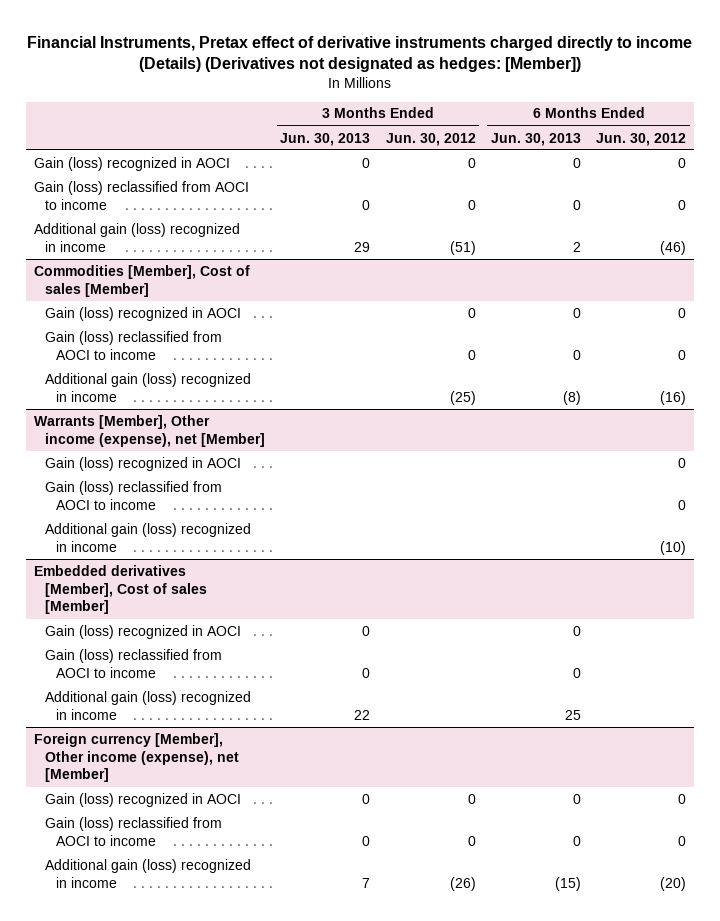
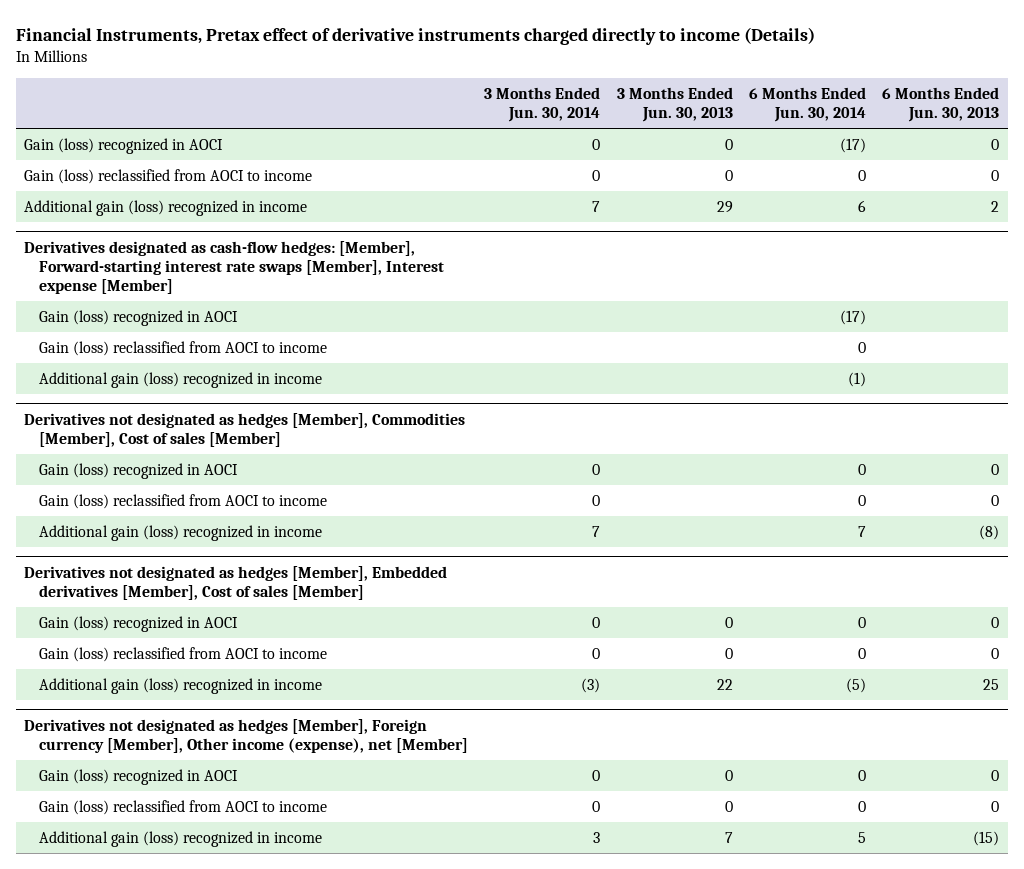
- Financial Instruments, Pretax effect of derivative instruments charged directly to income (Details) (Derivatives not designated as hedges: [Member])
+ Financial Instruments, Pretax effect of derivative instruments charged directly to income (Details)
- | 3 Months Ended Jun. 30, 2013 | 3 Months Ended Jun. 30, 2012 | 6 Months Ended Jun. 30, 2013 | 6 Months Ended Jun. 30, 2012
+ | 3 Months Ended Jun. 30, 2014 | 3 Months Ended Jun. 30, 2013 | 6 Months Ended Jun. 30, 2014 | 6 Months Ended Jun. 30, 2013
- Commodities [Member], Cost of sales [Member]
- Gain (loss) recognized in AOCI | | 0 | 0 | 0
- Gain (loss) reclassified from AOCI to income | | 0 | 0 | 0
- Additional gain (loss) recognized in income | | (25) | (8) | (16)
- Warrants [Member], Other income (expense), net [Member]
+ Derivatives designated as cash-flow hedges: [Member], Forward-starting interest rate swaps [Member], Interest expense [Member]
- Embedded derivatives [Member], Cost of sales [Member]
+ Derivatives not designated as hedges [Member], Commodities [Member], Cost of sales [Member]
+ Gain (loss) recognized in AOCI | 0 | | 0 | 0
+ Gain (loss) reclassified from AOCI to income | 0 | | 0 | 0
+ Additional gain (loss) recognized in income | 7 | | 7 | (8)
+ Derivatives not designated as hedges [Member], Embedded derivatives [Member], Cost of sales [Member]
- Foreign currency [Member], Other income (expense), net [Member]
+ Derivatives not designated as hedges [Member], Foreign currency [Member], Other income (expense), net [Member]

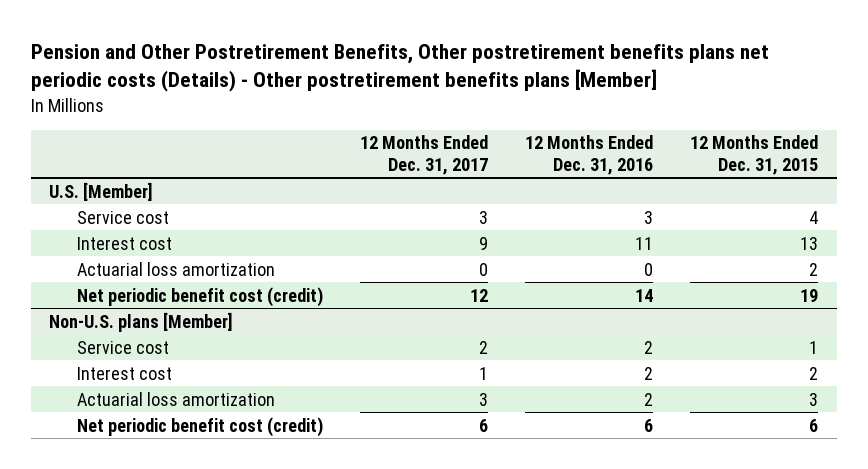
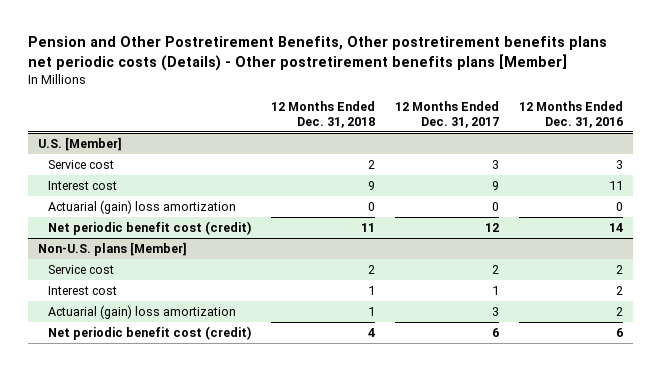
- | 12 Months Ended Dec. 31, 2017 | 12 Months Ended Dec. 31, 2016 | 12 Months Ended Dec. 31, 2015
+ | 12 Months Ended Dec. 31, 2018 | 12 Months Ended Dec. 31, 2017 | 12 Months Ended Dec. 31, 2016
@ U.S. [Member]
- Actuarial loss amortization | 0 | 0 | 2
+ Actuarial (gain) loss amortization | 0 | 0 | 0
@ Non-U.S. plans [Member]
- Actuarial loss amortization | 3 | 2 | 3
+ Actuarial (gain) loss amortization | 1 | 3 | 2

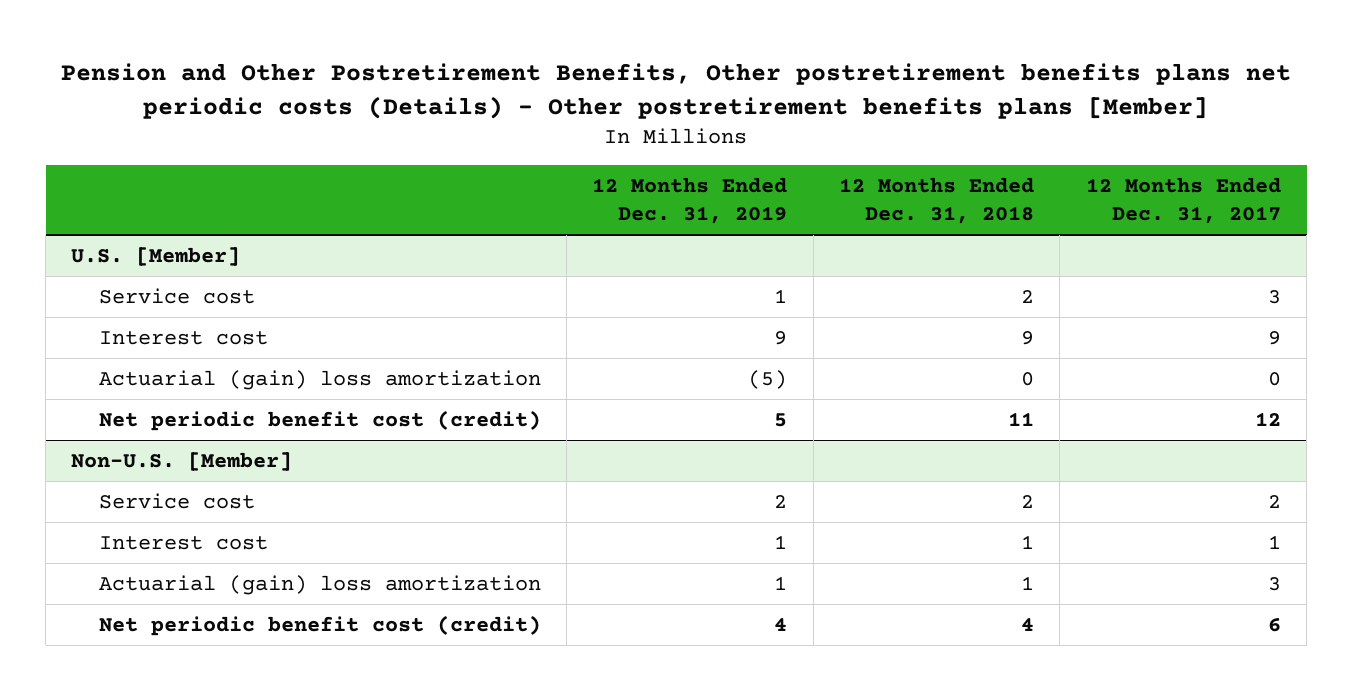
- | 12 Months Ended Dec. 31, 2018 | 12 Months Ended Dec. 31, 2017 | 12 Months Ended Dec. 31, 2016
+ | 12 Months Ended Dec. 31, 2019 | 12 Months Ended Dec. 31, 2018 | 12 Months Ended Dec. 31, 2017
- Non-U.S. plans [Member]
+ Non-U.S. [Member]

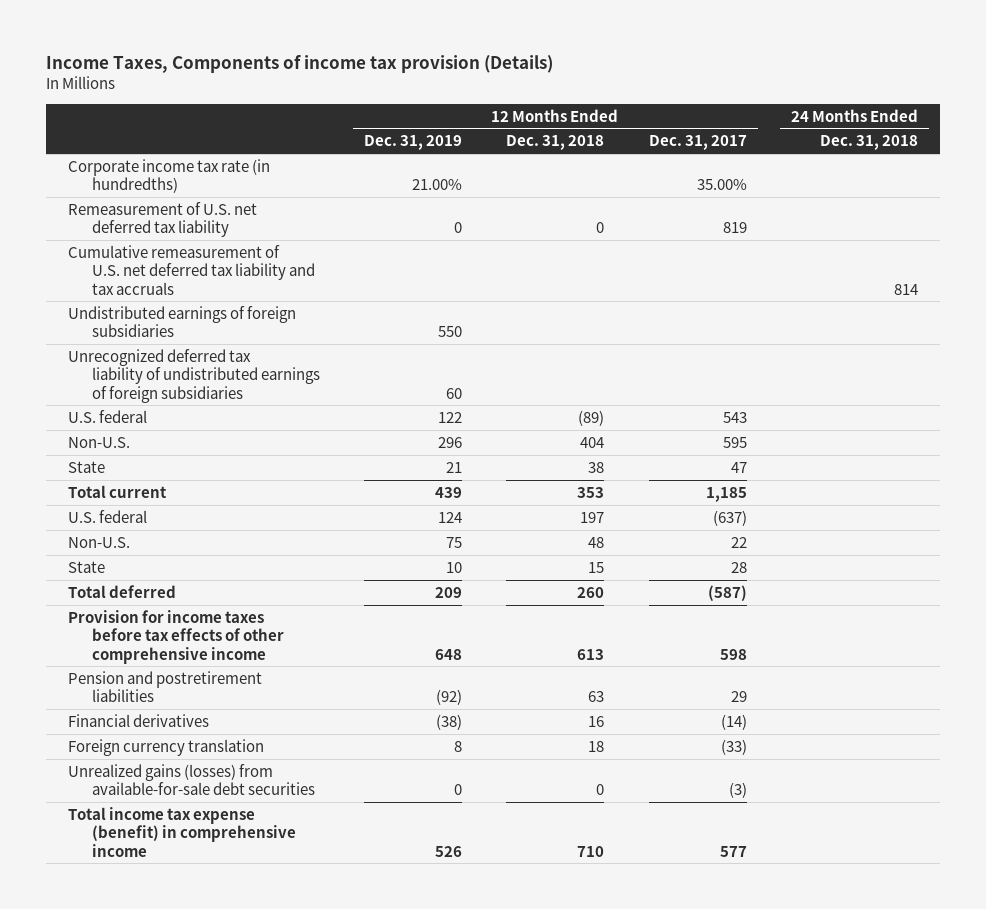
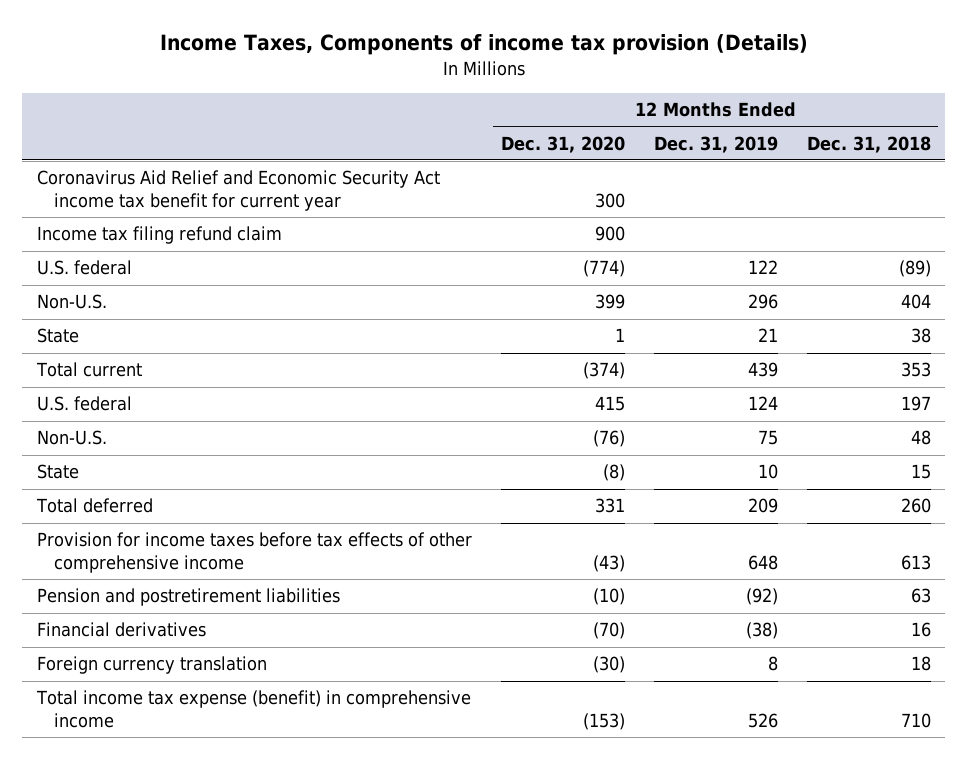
- | 12 Months Ended Dec. 31, 2019 | 12 Months Ended Dec. 31, 2018 | 12 Months Ended Dec. 31, 2017 | 24 Months Ended Dec. 31, 2018
+ | 12 Months Ended Dec. 31, 2020 | 12 Months Ended Dec. 31, 2019 | 12 Months Ended Dec. 31, 2018
- Corporate income tax rate (in hundredths) | 21.00% | | 35.00% |
- Remeasurement of U.S. net deferred tax liability | 0 | 0 | 819 |
- Cumulative remeasurement of U.S. net deferred tax liability and tax accruals | | | | 814
- Undistributed earnings of foreign subsidiaries | 550 | | |
- Unrecognized deferred tax liability of undistributed earnings of foreign subsidiaries | 60 | | |
+ Coronavirus Aid Relief and Economic Security Act income tax benefit for current year | 300 | |
+ Income tax filing refund claim | 900 | |
- Unrealized gains (losses) from available-for-sale debt securities | 0 | 0 | (3) |

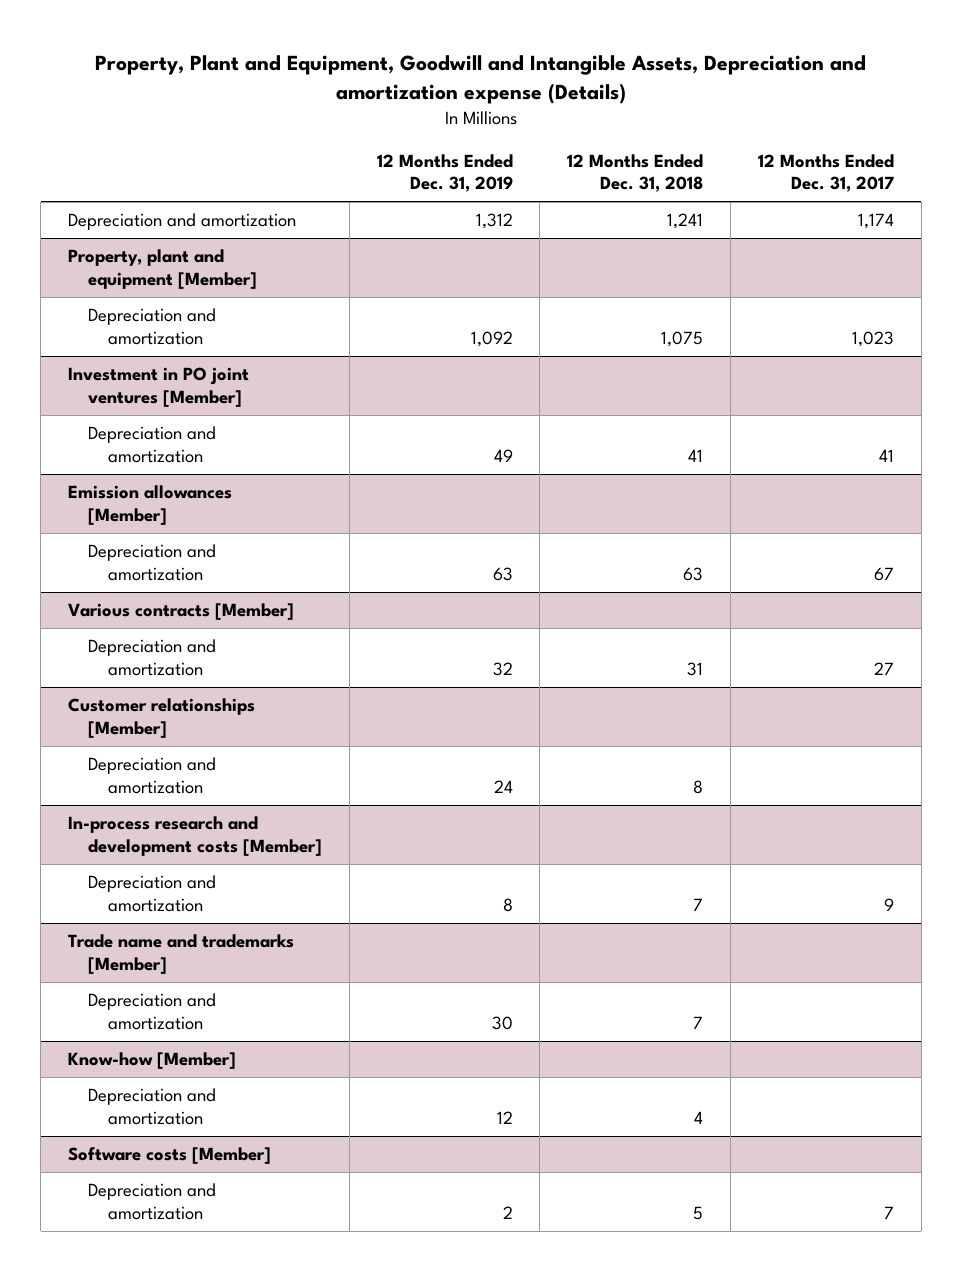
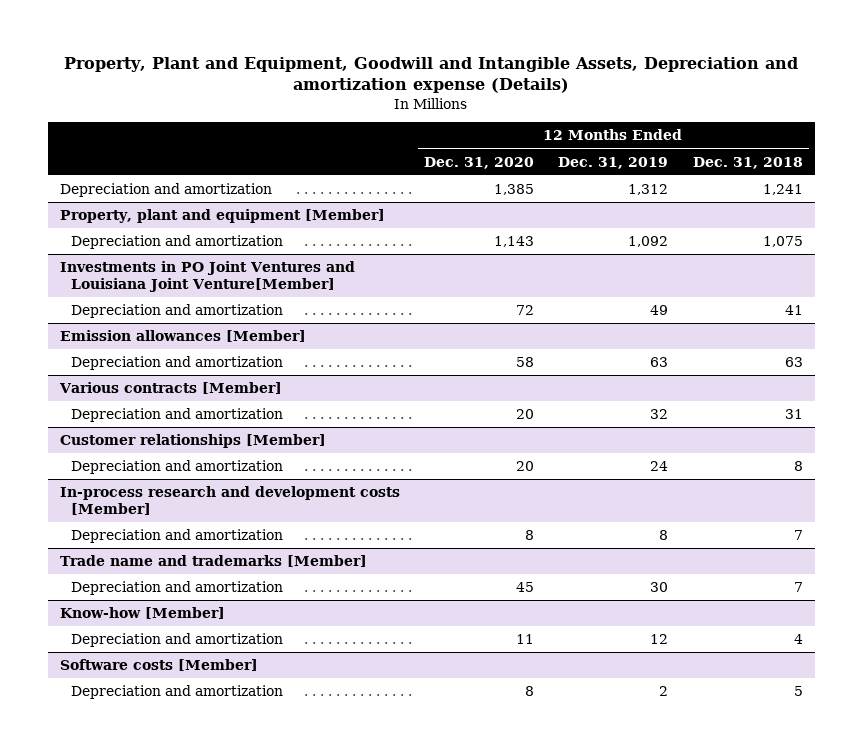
- | 12 Months Ended Dec. 31, 2019 | 12 Months Ended Dec. 31, 2018 | 12 Months Ended Dec. 31, 2017
+ | 12 Months Ended Dec. 31, 2020 | 12 Months Ended Dec. 31, 2019 | 12 Months Ended Dec. 31, 2018
- Investment in PO joint ventures [Member]
+ Investments in PO Joint Ventures and Louisiana Joint Venture[Member]

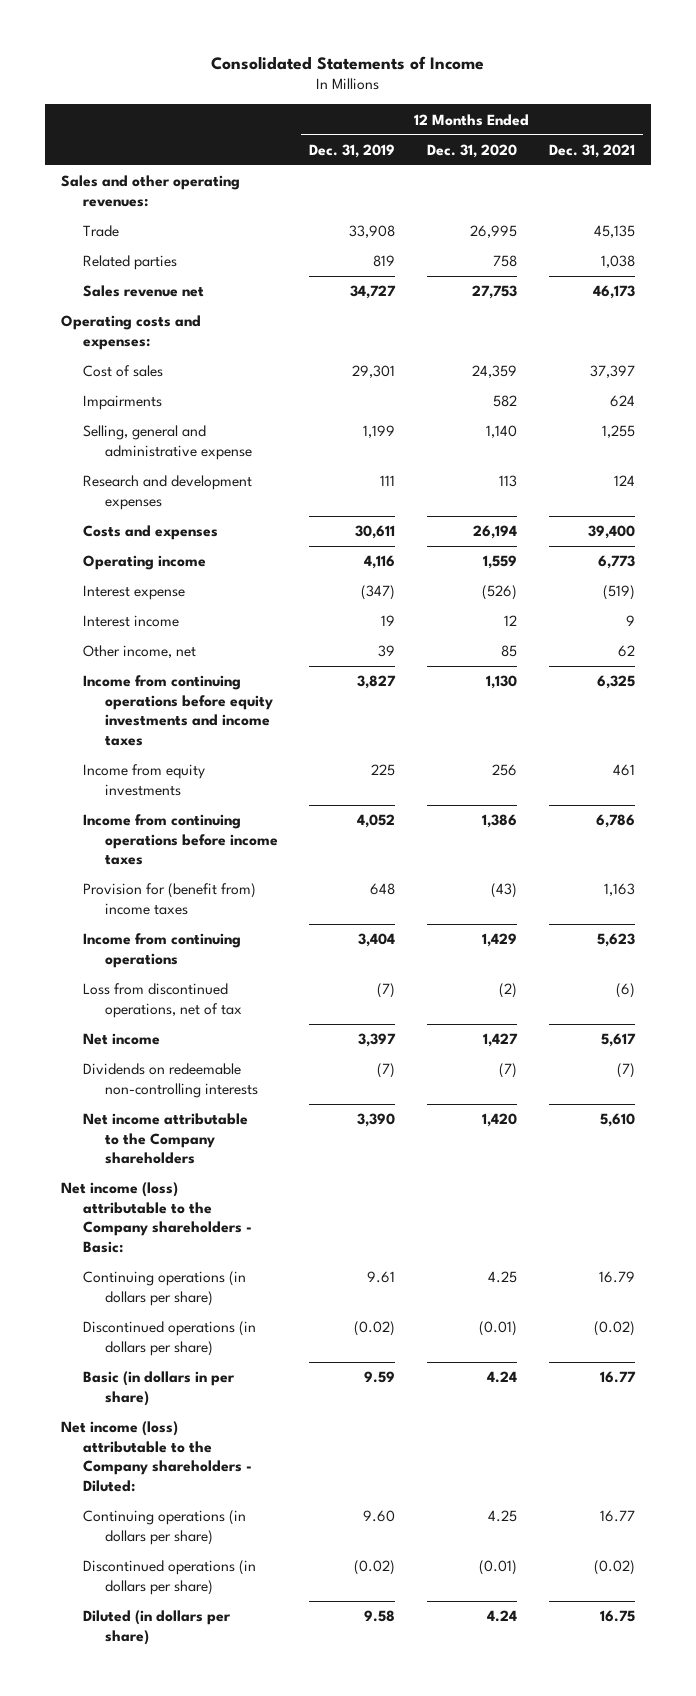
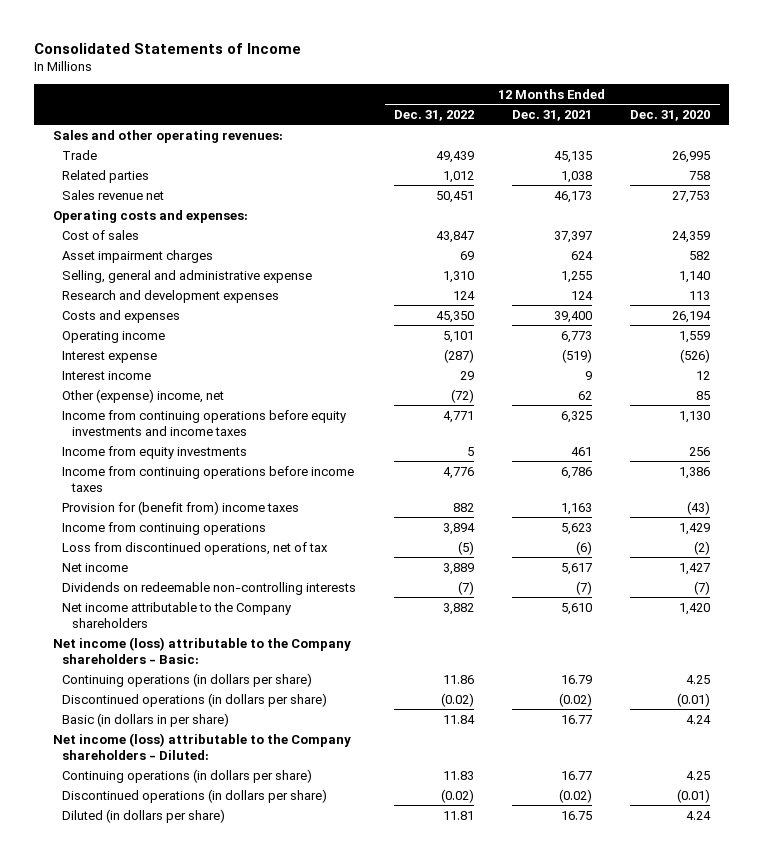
- | 12 Months Ended Dec. 31, 2019 | 12 Months Ended Dec. 31, 2020 | 12 Months Ended Dec. 31, 2021
+ | 12 Months Ended Dec. 31, 2022 | 12 Months Ended Dec. 31, 2021 | 12 Months Ended Dec. 31, 2020
- Impairments | | 582 | 624
+ Asset impairment charges | 69 | 624 | 582
- Other income, net | 39 | 85 | 62
+ Other (expense) income, net | (72) | 62 | 85

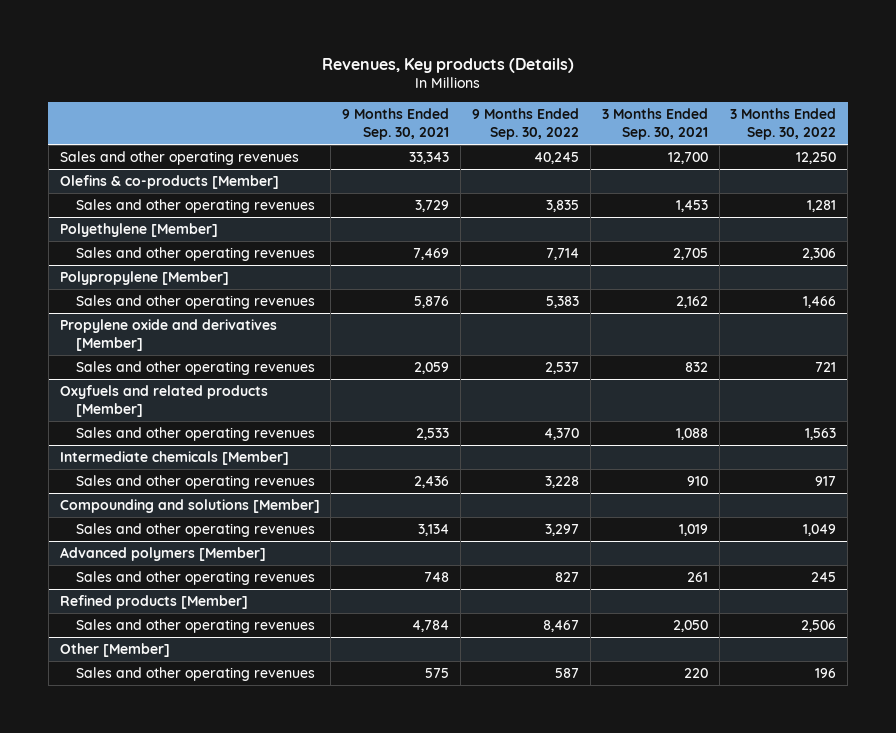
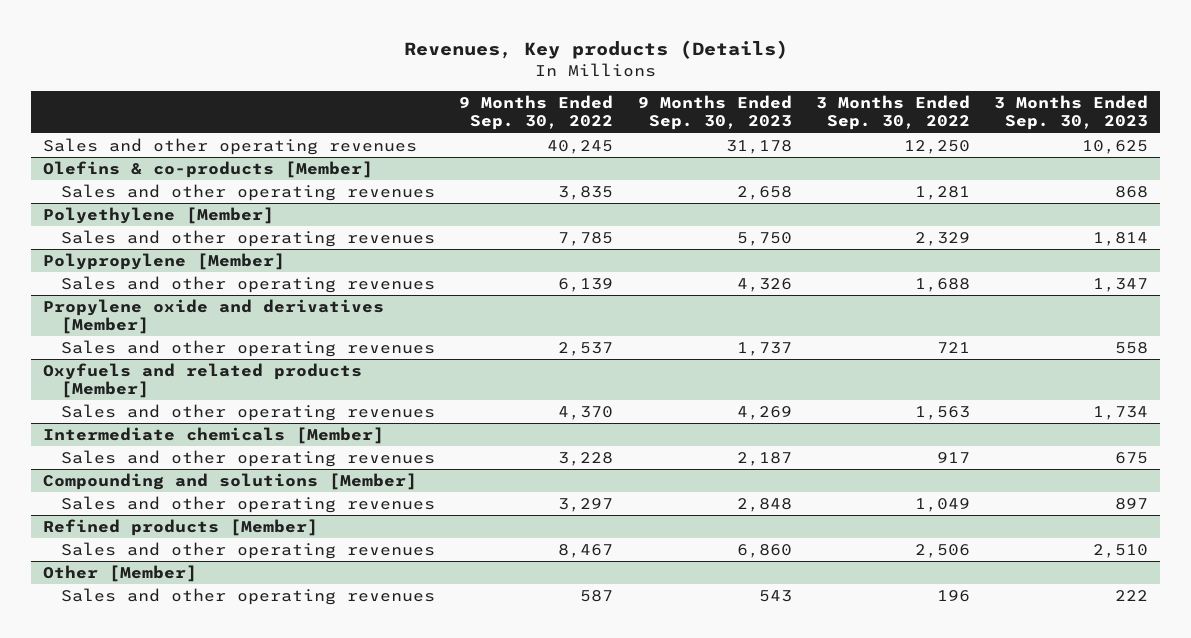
- | 9 Months Ended Sep. 30, 2021 | 9 Months Ended Sep. 30, 2022 | 3 Months Ended Sep. 30, 2021 | 3 Months Ended Sep. 30, 2022
+ | 9 Months Ended Sep. 30, 2022 | 9 Months Ended Sep. 30, 2023 | 3 Months Ended Sep. 30, 2022 | 3 Months Ended Sep. 30, 2023
@ Polyethylene [Member]
- Sales and other operating revenues | 7,469 | 7,714 | 2,705 | 2,306
+ Sales and other operating revenues | 7,785 | 5,750 | 2,329 | 1,814
@ Polypropylene [Member]
- Sales and other operating revenues | 5,876 | 5,383 | 2,162 | 1,466
+ Sales and other operating revenues | 6,139 | 4,326 | 1,688 | 1,347
- Advanced polymers [Member]
- Sales and other operating revenues | 748 | 827 | 261 | 245

